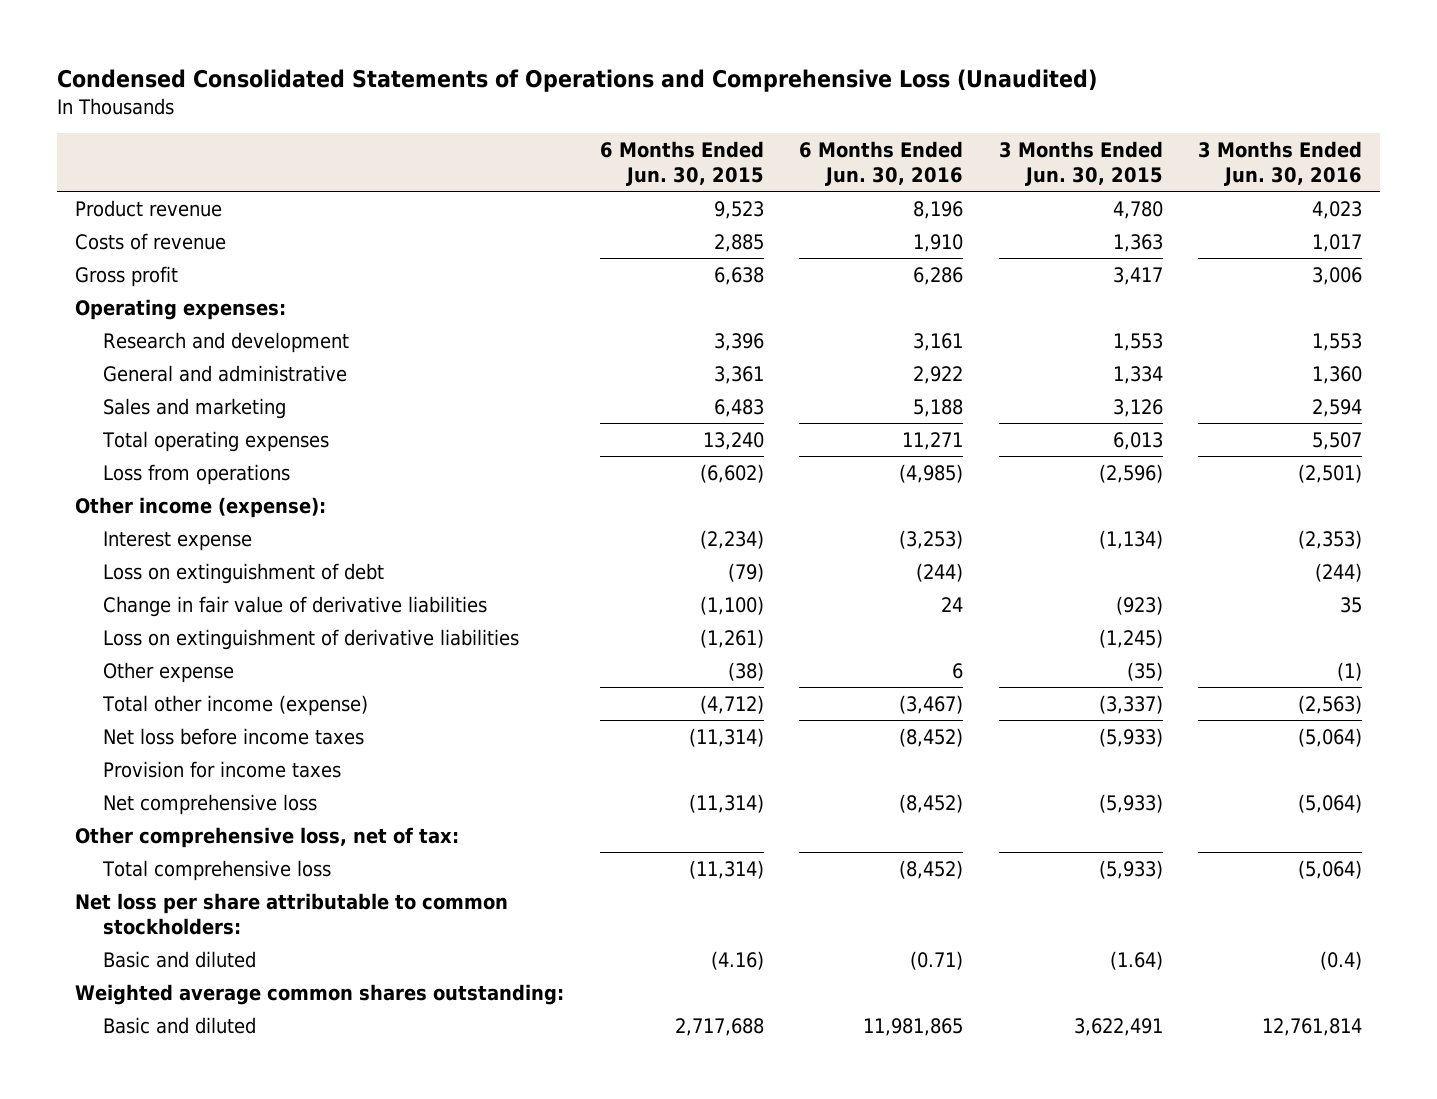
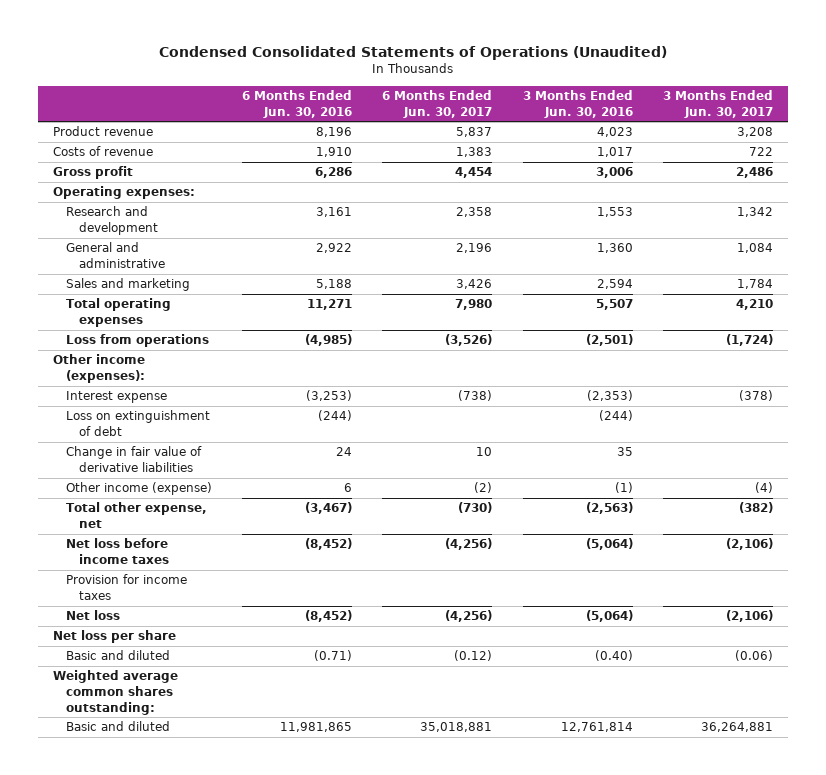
- Condensed Consolidated Statements of Operations and Comprehensive Loss (Unaudited)
+ Condensed Consolidated Statements of Operations (Unaudited)
- | 6 Months Ended Jun. 30, 2015 | 6 Months Ended Jun. 30, 2016 | 3 Months Ended Jun. 30, 2015 | 3 Months Ended Jun. 30, 2016
+ | 6 Months Ended Jun. 30, 2016 | 6 Months Ended Jun. 30, 2017 | 3 Months Ended Jun. 30, 2016 | 3 Months Ended Jun. 30, 2017
- Other income (expense):
+ Other income (expenses):
- Loss on extinguishment of derivative liabilities | (1,261) | | (1,245) |
- Other expense | (38) | 6 | (35) | (1)
- Total other income (expense) | (4,712) | (3,467) | (3,337) | (2,563)
+ Other income (expense) | 6 | (2) | (1) | (4)
+ Total other expense, net | (3,467) | (730) | (2,563) | (382)
- Net comprehensive loss | (11,314) | (8,452) | (5,933) | (5,064)
- Other comprehensive loss, net of tax:
- Total comprehensive loss | (11,314) | (8,452) | (5,933) | (5,064)
- Net loss per share attributable to common stockholders:
- Basic and diluted | (4.16) | (0.71) | (1.64) | (0.4)
+ Net loss | (8,452) | (4,256) | (5,064) | (2,106)
+ Net loss per share
+ Basic and diluted | (0.71) | (0.12) | (0.40) | (0.06)

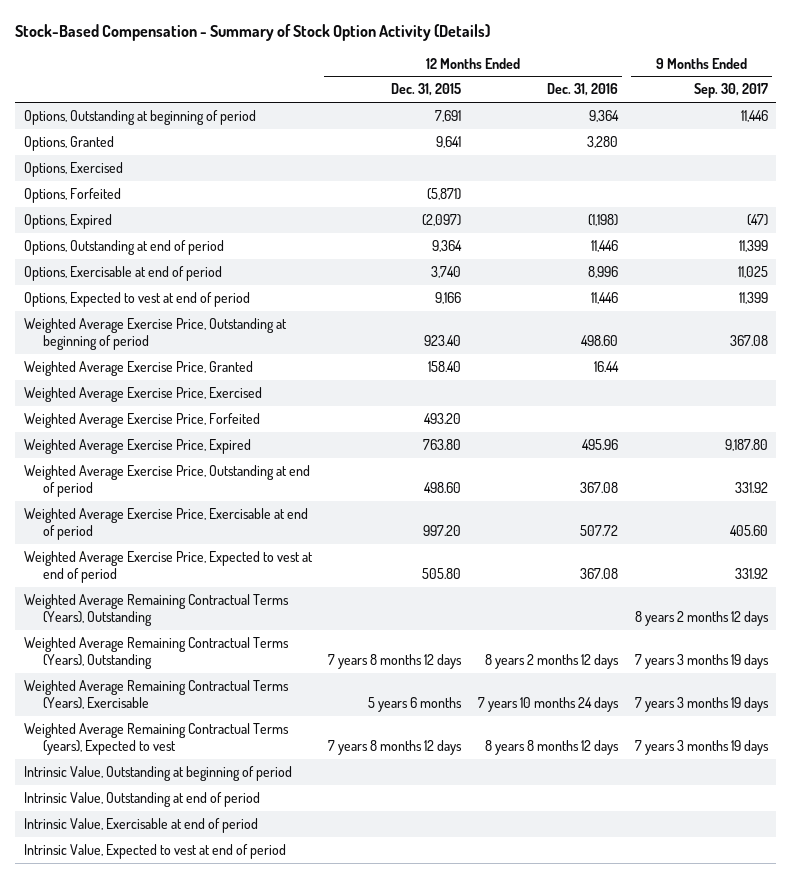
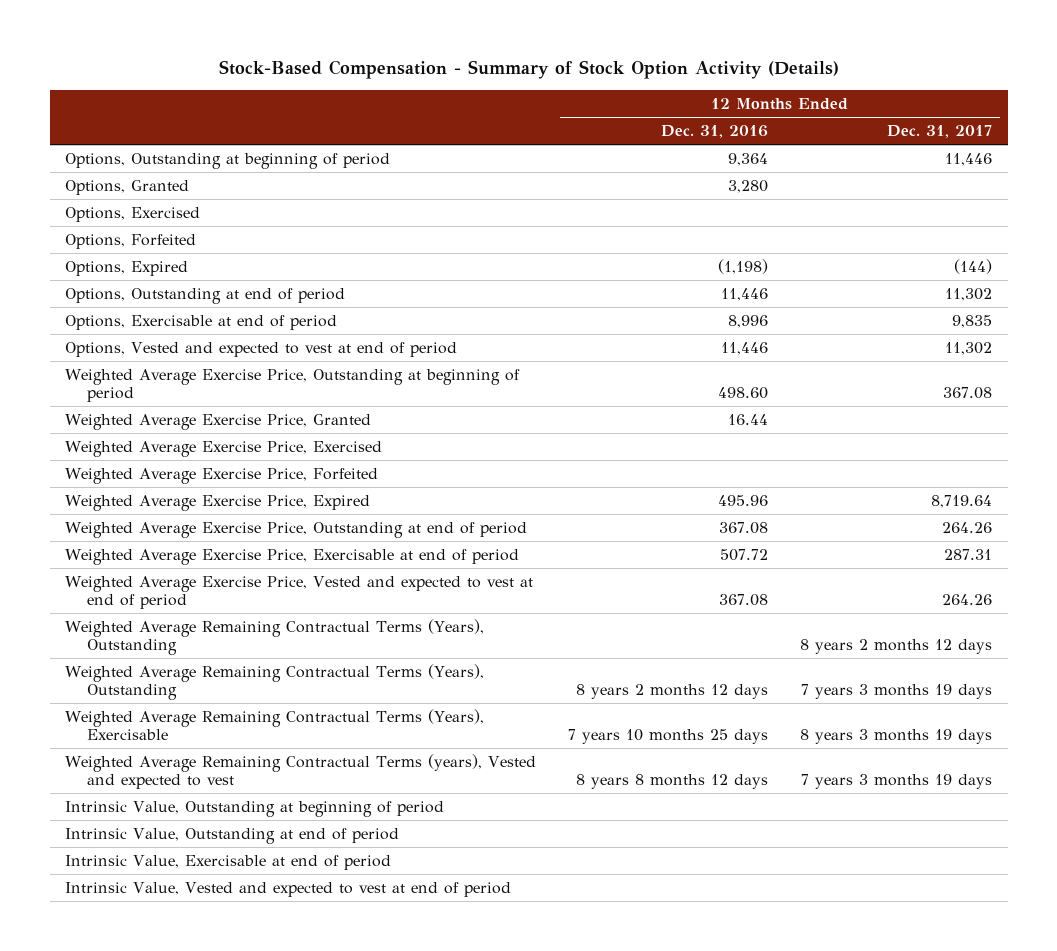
- | 12 Months Ended Dec. 31, 2015 | 12 Months Ended Dec. 31, 2016 | 9 Months Ended Sep. 30, 2017
+ | 12 Months Ended Dec. 31, 2016 | 12 Months Ended Dec. 31, 2017
- Options, Expected to vest at end of period | 9,166 | 11,446 | 11,399
+ Options, Vested and expected to vest at end of period | 11,446 | 11,302
- Weighted Average Exercise Price, Expected to vest at end of period | 505.80 | 367.08 | 331.92
+ Weighted Average Exercise Price, Vested and expected to vest at end of period | 367.08 | 264.26
- Weighted Average Remaining Contractual Terms (Years), Exercisable | 5 years 6 months | 7 years 10 months 24 days | 7 years 3 months 19 days
- Weighted Average Remaining Contractual Terms (years), Expected to vest | 7 years 8 months 12 days | 8 years 8 months 12 days | 7 years 3 months 19 days
+ Weighted Average Remaining Contractual Terms (Years), Exercisable | 7 years 10 months 25 days | 8 years 3 months 19 days
+ Weighted Average Remaining Contractual Terms (years), Vested and expected to vest | 8 years 8 months 12 days | 7 years 3 months 19 days
- Intrinsic Value, Expected to vest at end of period
+ Intrinsic Value, Vested and expected to vest at end of period

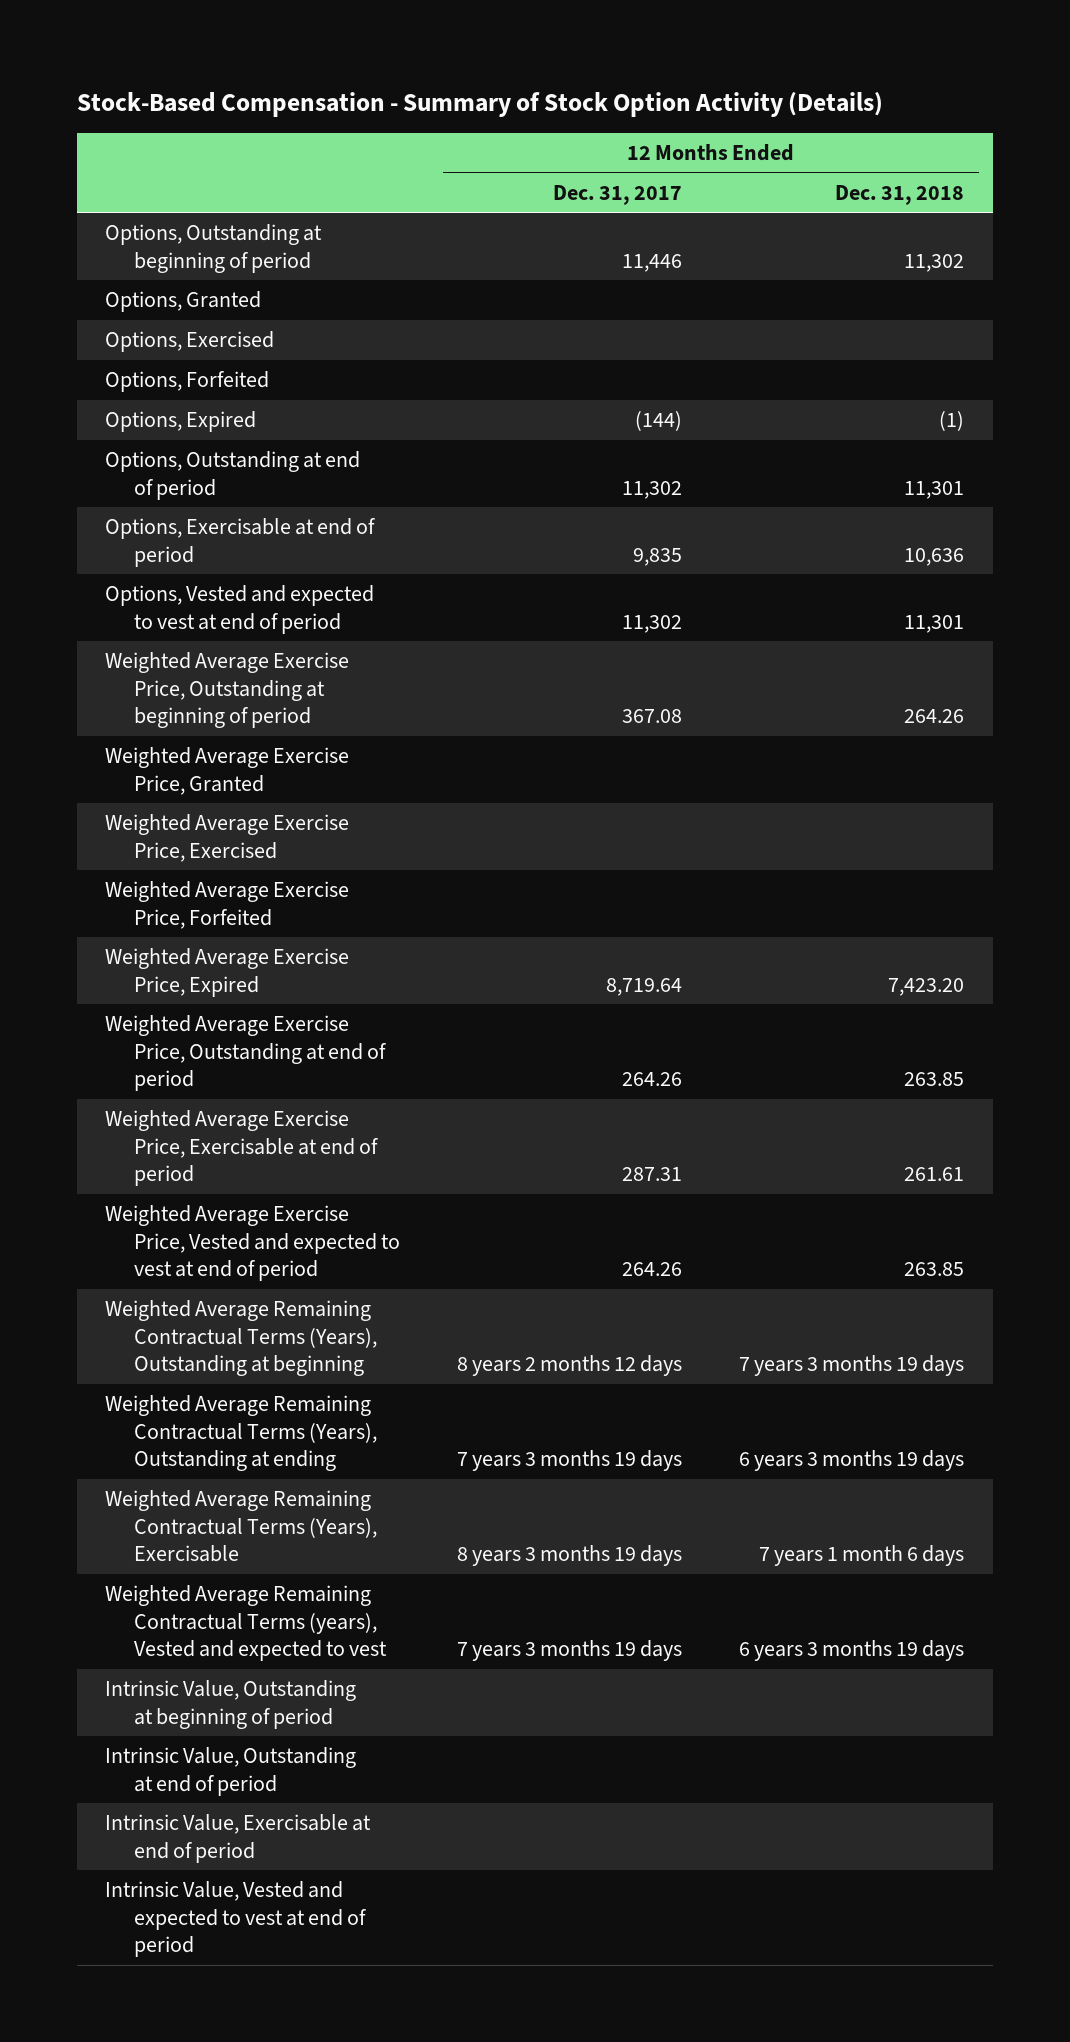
- | 12 Months Ended Dec. 31, 2016 | 12 Months Ended Dec. 31, 2017
+ | 12 Months Ended Dec. 31, 2017 | 12 Months Ended Dec. 31, 2018
- Weighted Average Remaining Contractual Terms (Years), Outstanding | | 8 years 2 months 12 days
- Weighted Average Remaining Contractual Terms (Years), Outstanding | 8 years 2 months 12 days | 7 years 3 months 19 days
+ Weighted Average Remaining Contractual Terms (Years), Outstanding at beginning | 8 years 2 months 12 days | 7 years 3 months 19 days
+ Weighted Average Remaining Contractual Terms (Years), Outstanding at ending | 7 years 3 months 19 days | 6 years 3 months 19 days

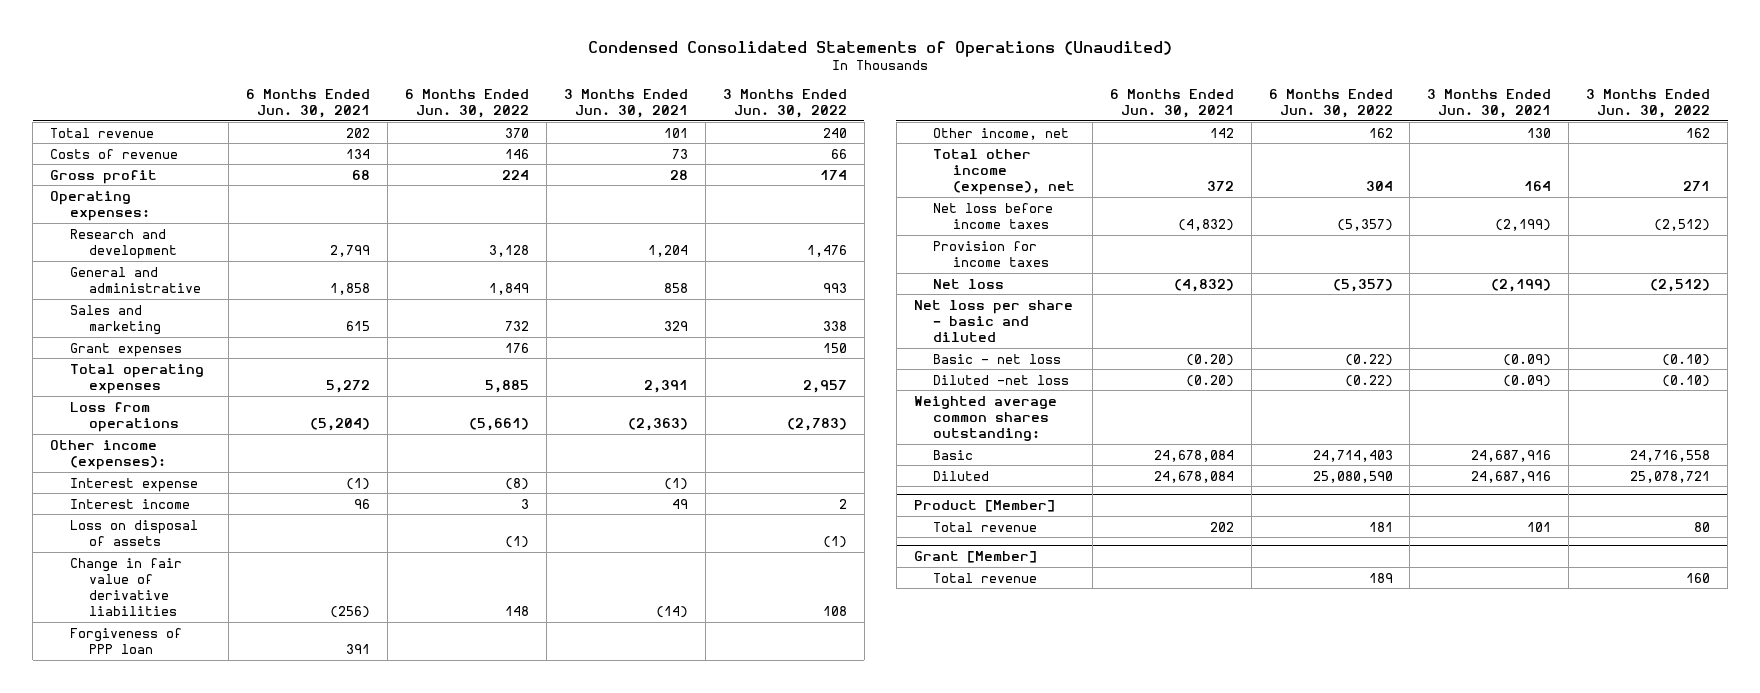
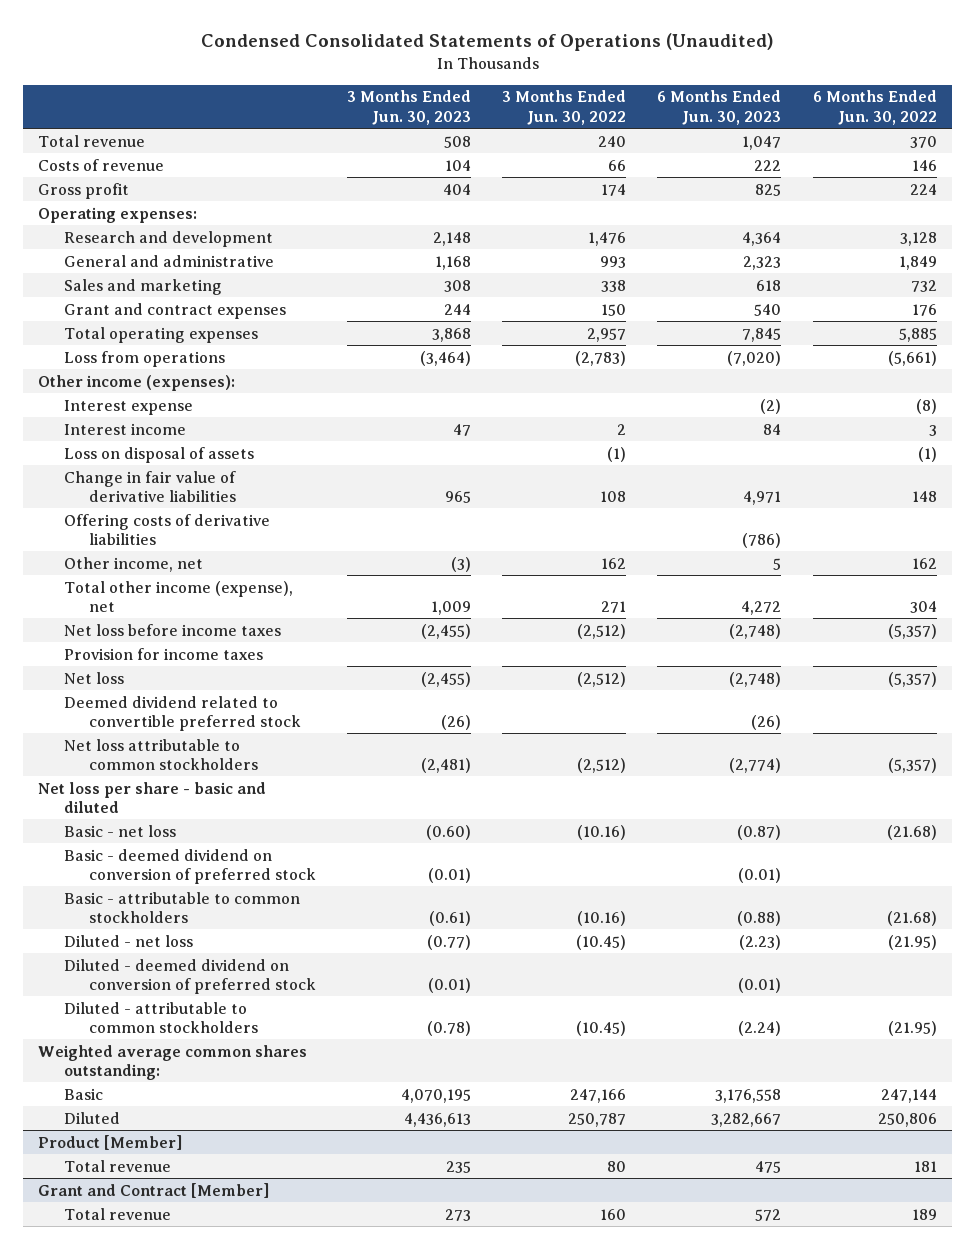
- | 6 Months Ended Jun. 30, 2021 | 6 Months Ended Jun. 30, 2022 | 3 Months Ended Jun. 30, 2021 | 3 Months Ended Jun. 30, 2022
+ | 3 Months Ended Jun. 30, 2023 | 3 Months Ended Jun. 30, 2022 | 6 Months Ended Jun. 30, 2023 | 6 Months Ended Jun. 30, 2022
- Grant expenses | | 176 | | 150
+ Grant and contract expenses | 244 | 150 | 540 | 176
- Forgiveness of PPP loan | 391 | | |
+ Offering costs of derivative liabilities | | | (786) |
+ Deemed dividend related to convertible preferred stock | (26) | | (26) |
+ Net loss attributable to common stockholders | (2,481) | (2,512) | (2,774) | (5,357)
- Basic - net loss | (0.20) | (0.22) | (0.09) | (0.10)
- Diluted -net loss | (0.20) | (0.22) | (0.09) | (0.10)
+ Basic - net loss | (0.60) | (10.16) | (0.87) | (21.68)
+ Basic - deemed dividend on conversion of preferred stock | (0.01) | | (0.01) |
+ Basic - attributable to common stockholders | (0.61) | (10.16) | (0.88) | (21.68)
+ Diluted - net loss | (0.77) | (10.45) | (2.23) | (21.95)
+ Diluted - deemed dividend on conversion of preferred stock | (0.01) | | (0.01) |
+ Diluted - attributable to common stockholders | (0.78) | (10.45) | (2.24) | (21.95)
- Basic | 24,678,084 | 24,714,403 | 24,687,916 | 24,716,558
- Diluted | 24,678,084 | 25,080,590 | 24,687,916 | 25,078,721
+ Basic | 4,070,195 | 247,166 | 3,176,558 | 247,144
+ Diluted | 4,436,613 | 250,787 | 3,282,667 | 250,806
- Grant [Member]
+ Grant and Contract [Member]

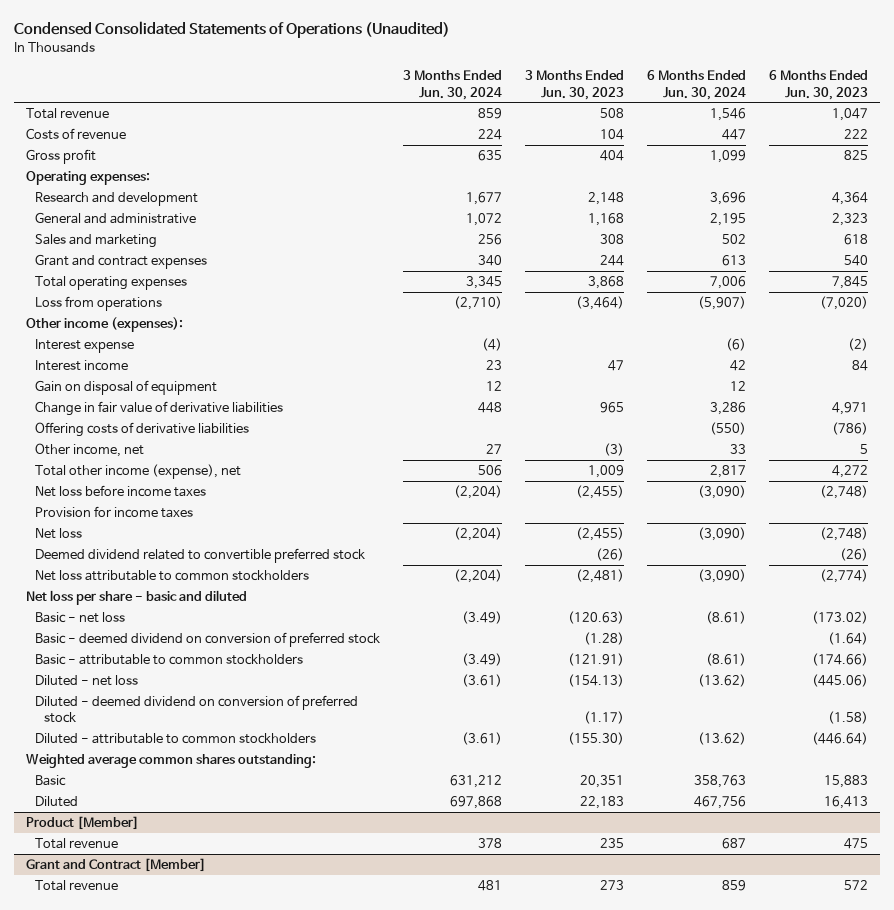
- | 3 Months Ended Jun. 30, 2023 | 3 Months Ended Jun. 30, 2022 | 6 Months Ended Jun. 30, 2023 | 6 Months Ended Jun. 30, 2022
+ | 3 Months Ended Jun. 30, 2024 | 3 Months Ended Jun. 30, 2023 | 6 Months Ended Jun. 30, 2024 | 6 Months Ended Jun. 30, 2023
- Loss on disposal of assets | | (1) | | (1)
+ Gain on disposal of equipment | 12 | | 12 |
- Basic - net loss | (0.60) | (10.16) | (0.87) | (21.68)
- Basic - deemed dividend on conversion of preferred stock | (0.01) | | (0.01) |
- Basic - attributable to common stockholders | (0.61) | (10.16) | (0.88) | (21.68)
- Diluted - net loss | (0.77) | (10.45) | (2.23) | (21.95)
- Diluted - deemed dividend on conversion of preferred stock | (0.01) | | (0.01) |
- Diluted - attributable to common stockholders | (0.78) | (10.45) | (2.24) | (21.95)
+ Basic - net loss | (3.49) | (120.63) | (8.61) | (173.02)
+ Basic - deemed dividend on conversion of preferred stock | | (1.28) | | (1.64)
+ Basic - attributable to common stockholders | (3.49) | (121.91) | (8.61) | (174.66)
+ Diluted - net loss | (3.61) | (154.13) | (13.62) | (445.06)
+ Diluted - deemed dividend on conversion of preferred stock | | (1.17) | | (1.58)
+ Diluted - attributable to common stockholders | (3.61) | (155.30) | (13.62) | (446.64)
- Basic | 4,070,195 | 247,166 | 3,176,558 | 247,144
- Diluted | 4,436,613 | 250,787 | 3,282,667 | 250,806
+ Basic | 631,212 | 20,351 | 358,763 | 15,883
+ Diluted | 697,868 | 22,183 | 467,756 | 16,413

